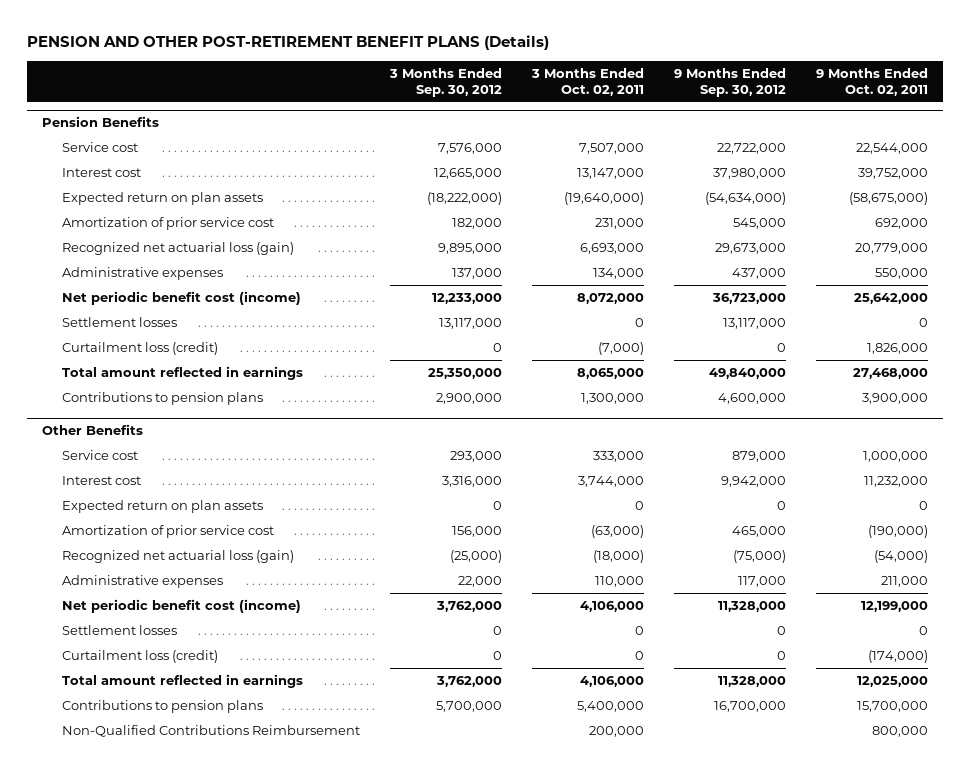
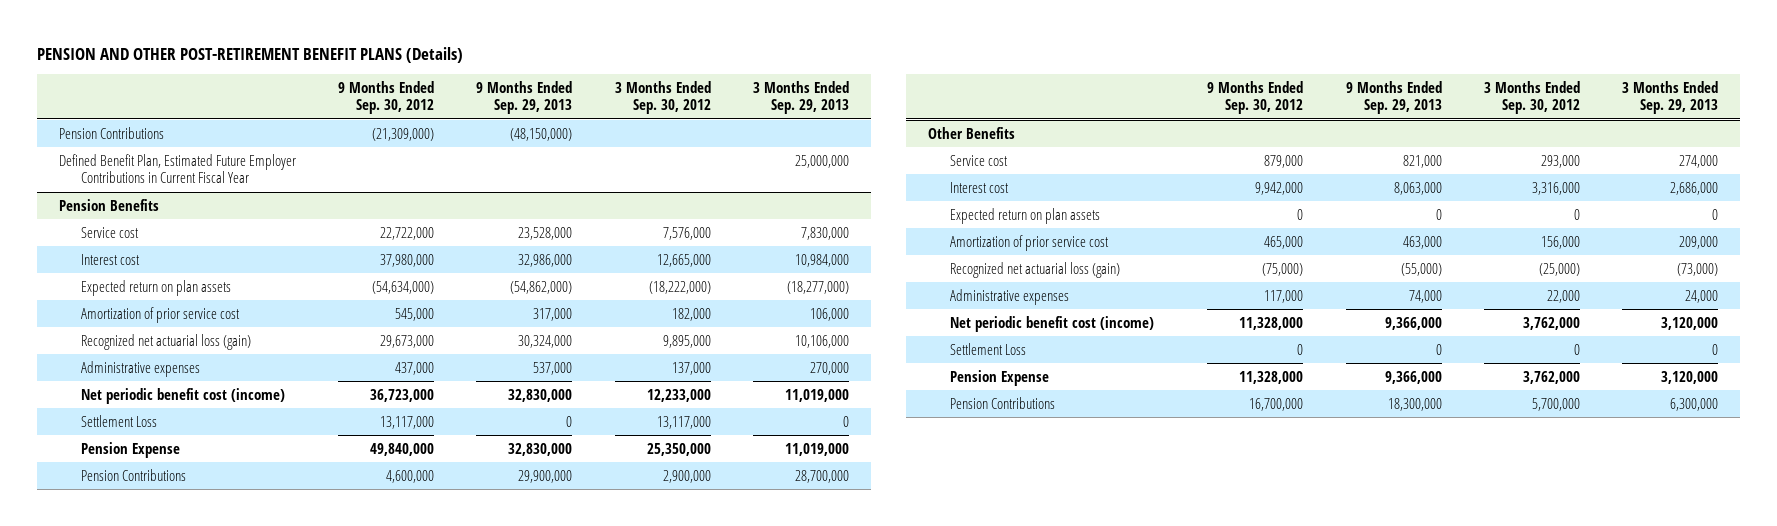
- | 3 Months Ended Sep. 30, 2012 | 3 Months Ended Oct. 02, 2011 | 9 Months Ended Sep. 30, 2012 | 9 Months Ended Oct. 02, 2011
+ | 9 Months Ended Sep. 30, 2012 | 9 Months Ended Sep. 29, 2013 | 3 Months Ended Sep. 30, 2012 | 3 Months Ended Sep. 29, 2013
+ Pension Contributions | (21,309,000) | (48,150,000) | |
+ Defined Benefit Plan, Estimated Future Employer Contributions in Current Fiscal Year | | | | 25,000,000
@ Pension Benefits
- Settlement losses | 13,117,000 | 0 | 13,117,000 | 0
- Curtailment loss (credit) | 0 | (7,000) | 0 | 1,826,000
- Total amount reflected in earnings | 25,350,000 | 8,065,000 | 49,840,000 | 27,468,000
- Contributions to pension plans | 2,900,000 | 1,300,000 | 4,600,000 | 3,900,000
+ Settlement Loss | 13,117,000 | 0 | 13,117,000 | 0
+ Pension Expense | 49,840,000 | 32,830,000 | 25,350,000 | 11,019,000
+ Pension Contributions | 4,600,000 | 29,900,000 | 2,900,000 | 28,700,000
@ Other Benefits
- Settlement losses | 0 | 0 | 0 | 0
- Curtailment loss (credit) | 0 | 0 | 0 | (174,000)
- Total amount reflected in earnings | 3,762,000 | 4,106,000 | 11,328,000 | 12,025,000
- Contributions to pension plans | 5,700,000 | 5,400,000 | 16,700,000 | 15,700,000
- Non-Qualified Contributions Reimbursement | | 200,000 | | 800,000
+ Settlement Loss | 0 | 0 | 0 | 0
+ Pension Expense | 11,328,000 | 9,366,000 | 3,762,000 | 3,120,000
+ Pension Contributions | 16,700,000 | 18,300,000 | 5,700,000 | 6,300,000

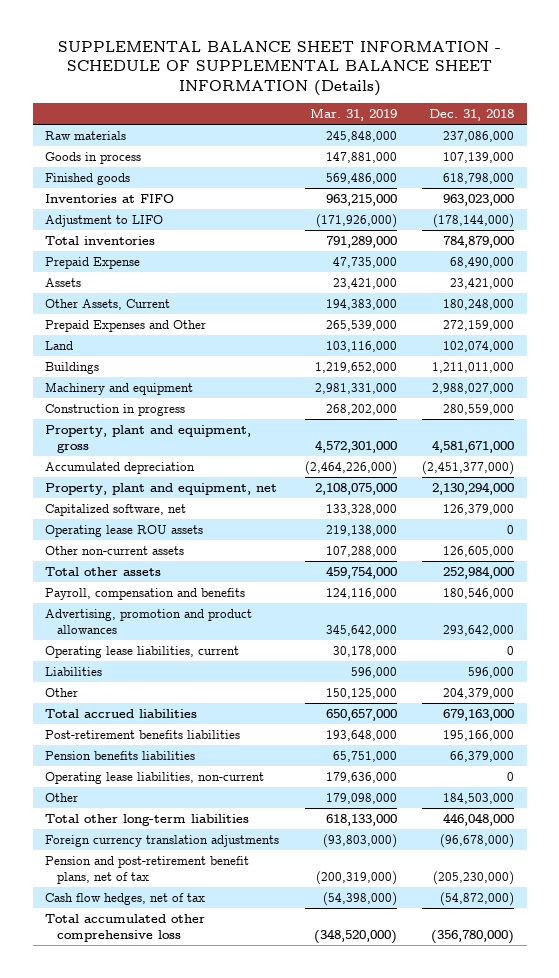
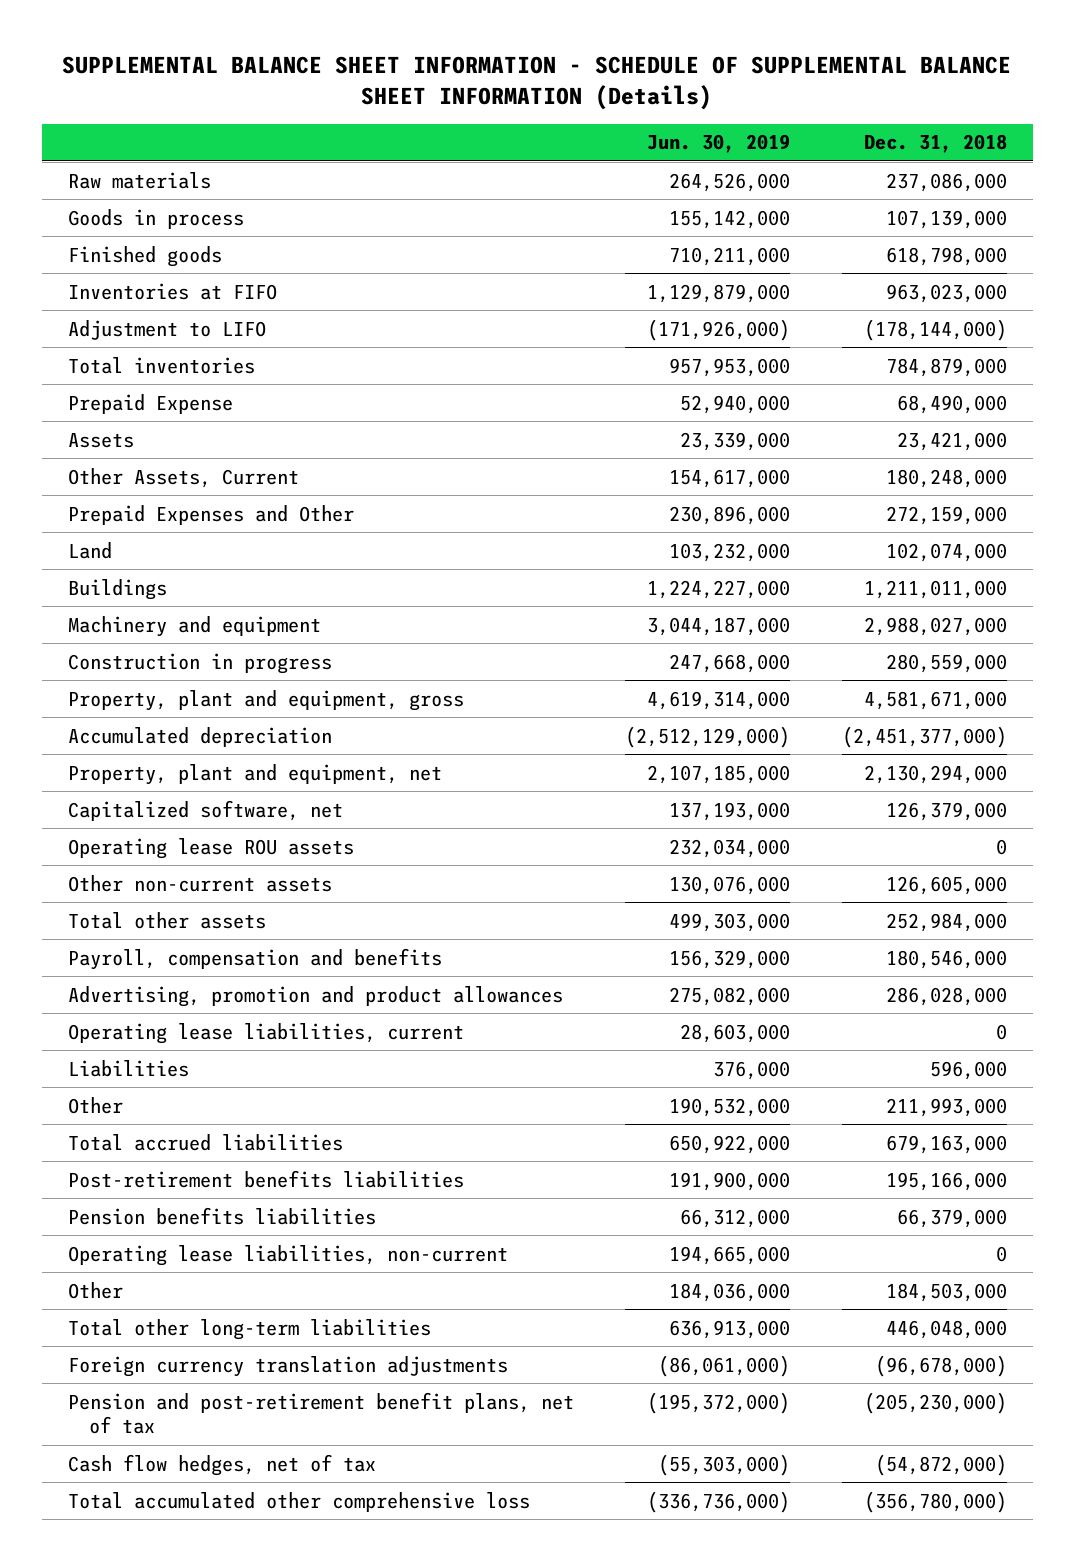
- | Mar. 31, 2019 | Dec. 31, 2018
+ | Jun. 30, 2019 | Dec. 31, 2018
- Advertising, promotion and product allowances | 345,642,000 | 293,642,000
+ Advertising, promotion and product allowances | 275,082,000 | 286,028,000
- Other | 150,125,000 | 204,379,000
+ Other | 190,532,000 | 211,993,000

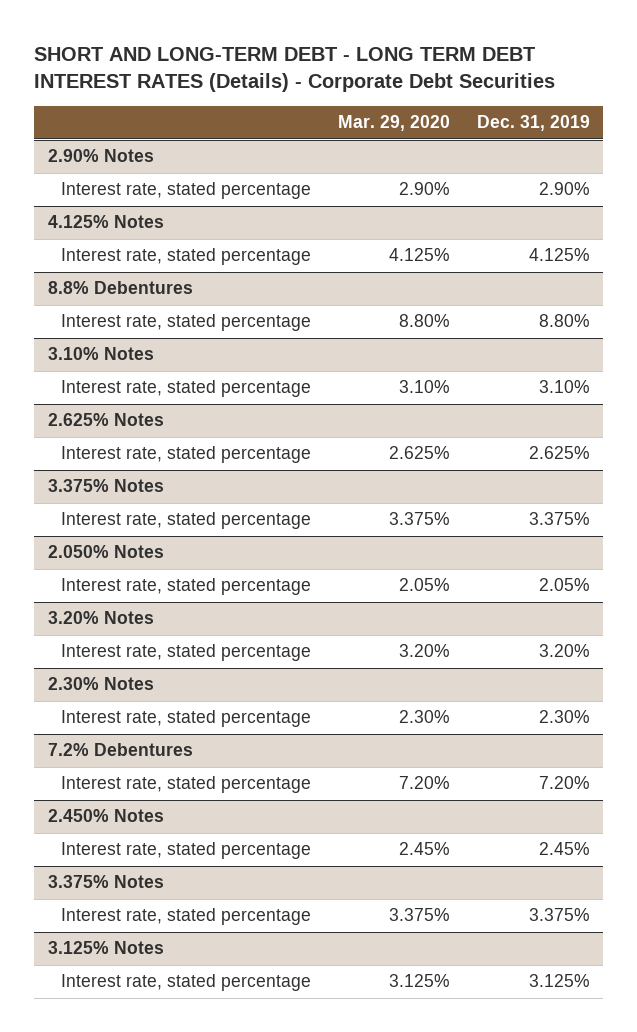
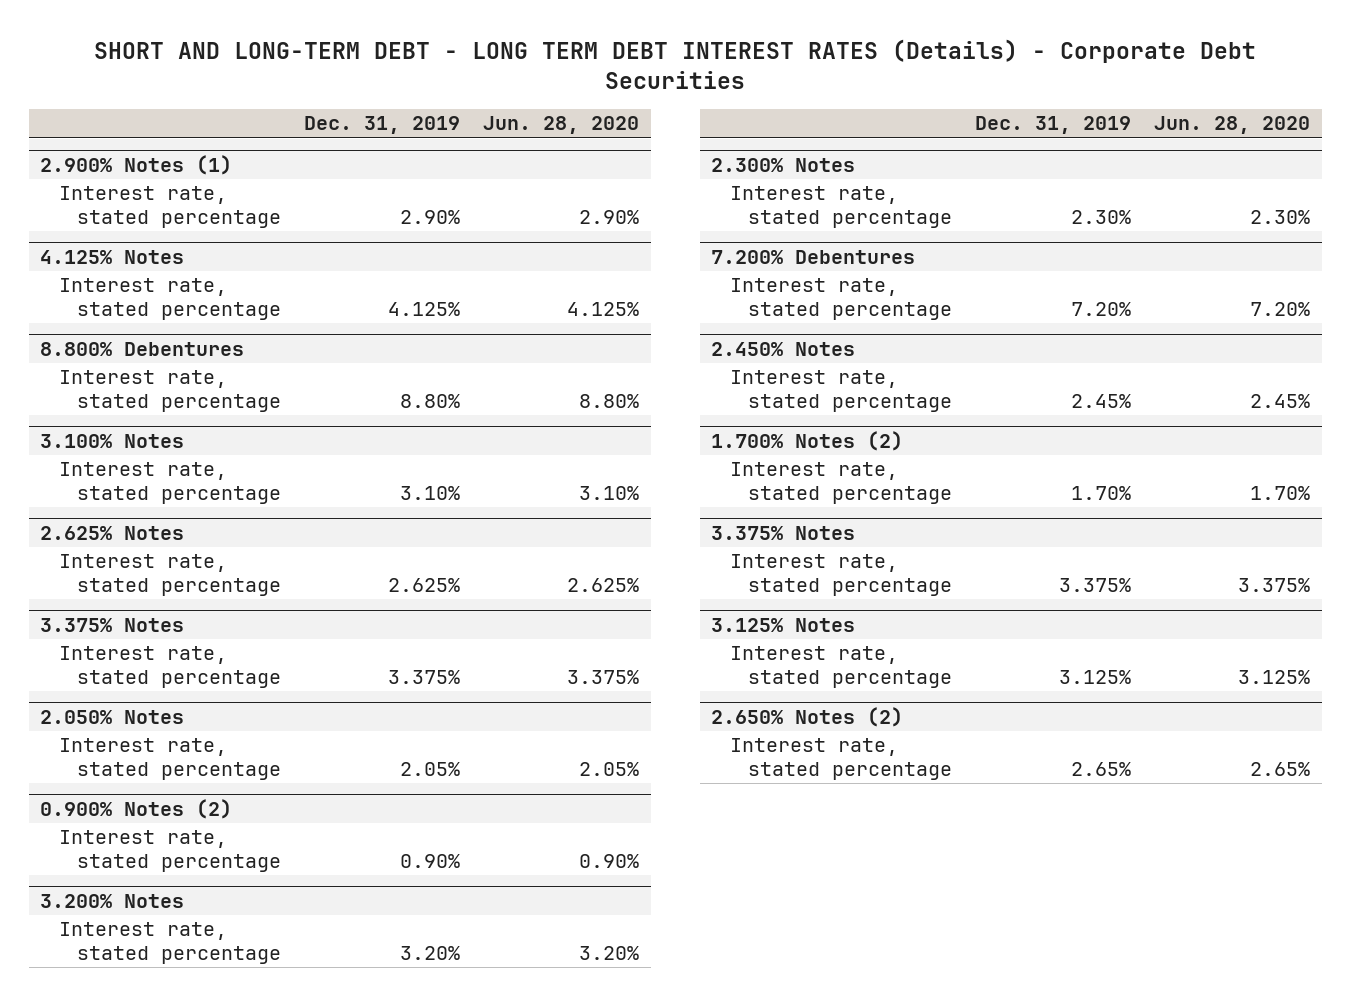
- | Mar. 29, 2020 | Dec. 31, 2019
+ | Dec. 31, 2019 | Jun. 28, 2020
- 2.90% Notes
+ 2.900% Notes (1)
- 8.8% Debentures
+ 8.800% Debentures
- 3.10% Notes
+ 3.100% Notes
- 3.20% Notes
+ 0.900% Notes (2)
+ Interest rate, stated percentage | 0.90% | 0.90%
+ 3.200% Notes
- 2.30% Notes
+ 2.300% Notes
- 7.2% Debentures
+ 7.200% Debentures
+ 1.700% Notes (2)
+ Interest rate, stated percentage | 1.70% | 1.70%
+ 2.650% Notes (2)
+ Interest rate, stated percentage | 2.65% | 2.65%

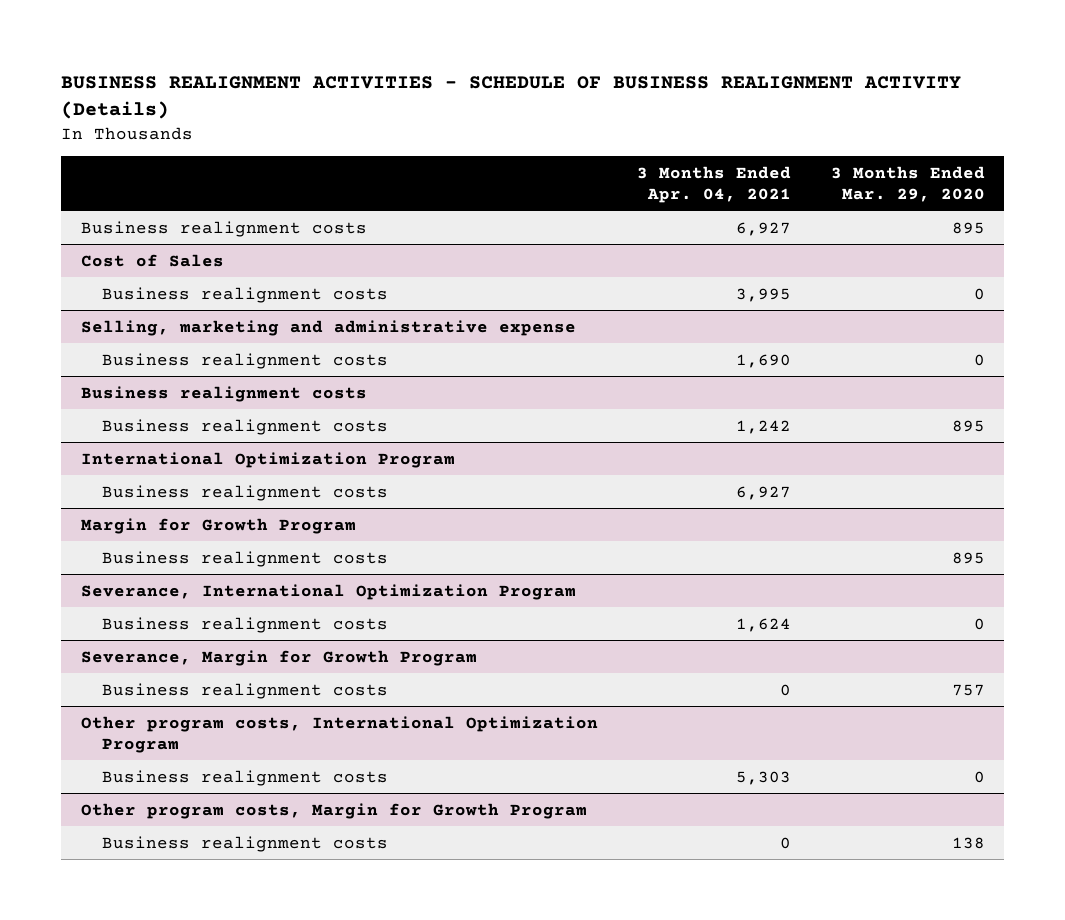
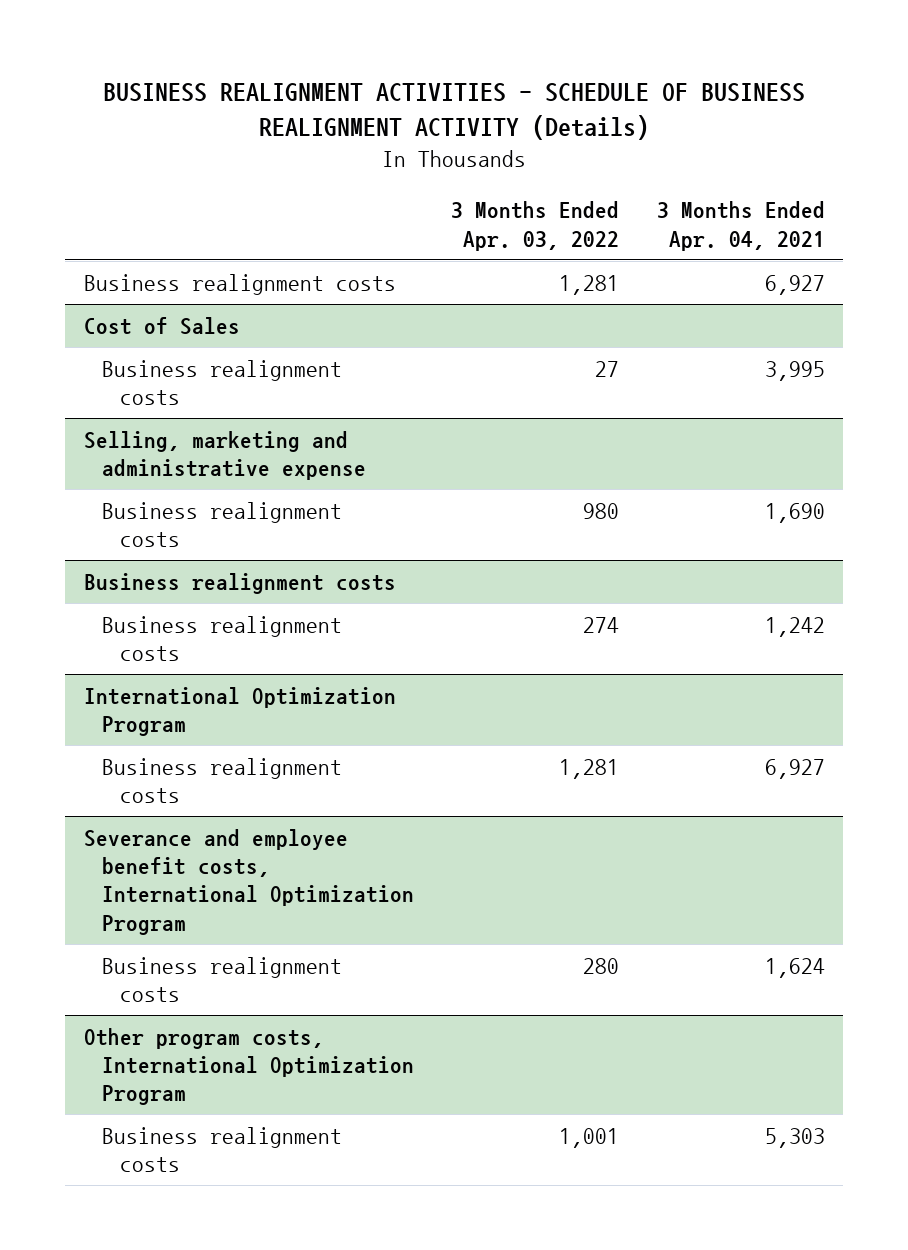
- | 3 Months Ended Apr. 04, 2021 | 3 Months Ended Mar. 29, 2020
+ | 3 Months Ended Apr. 03, 2022 | 3 Months Ended Apr. 04, 2021
- Margin for Growth Program
- Business realignment costs | | 895
- Severance, International Optimization Program
+ Severance and employee benefit costs, International Optimization Program
- Severance, Margin for Growth Program
- Business realignment costs | 0 | 757
- Other program costs, Margin for Growth Program
- Business realignment costs | 0 | 138

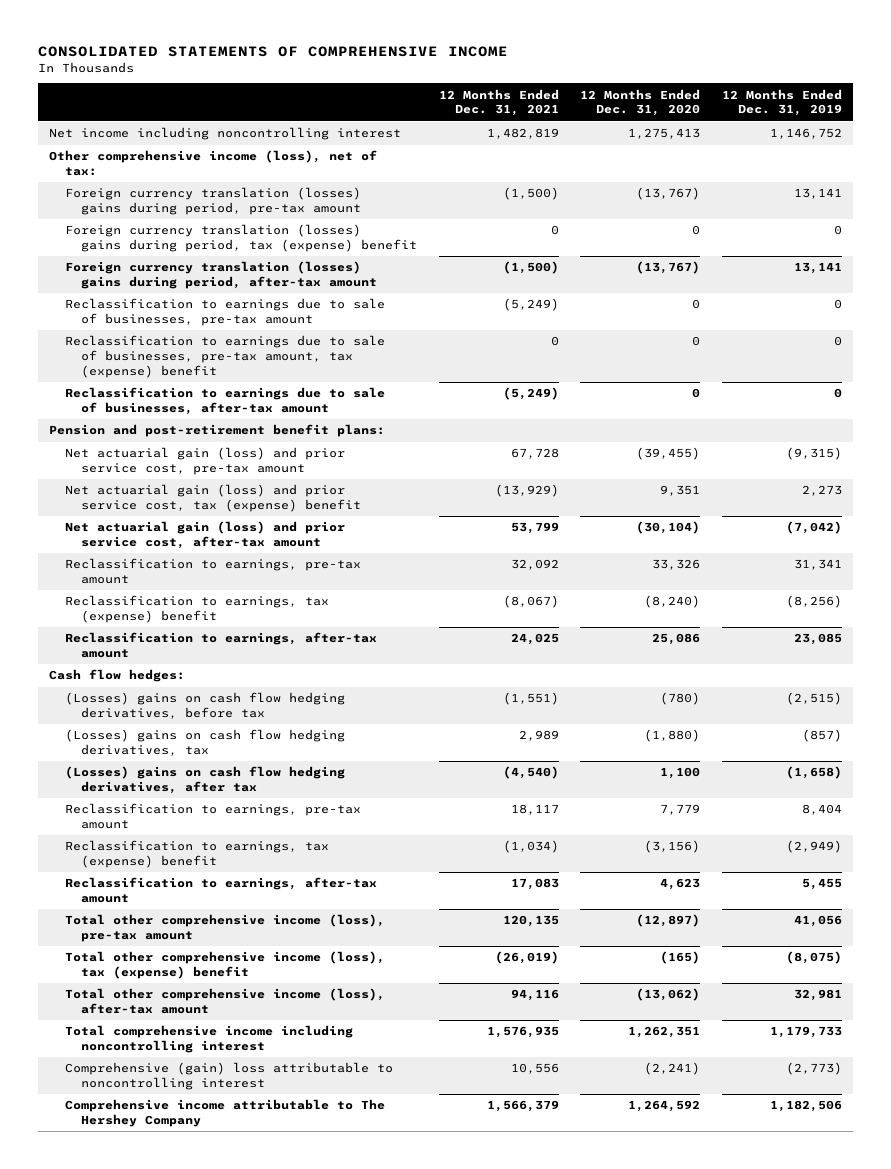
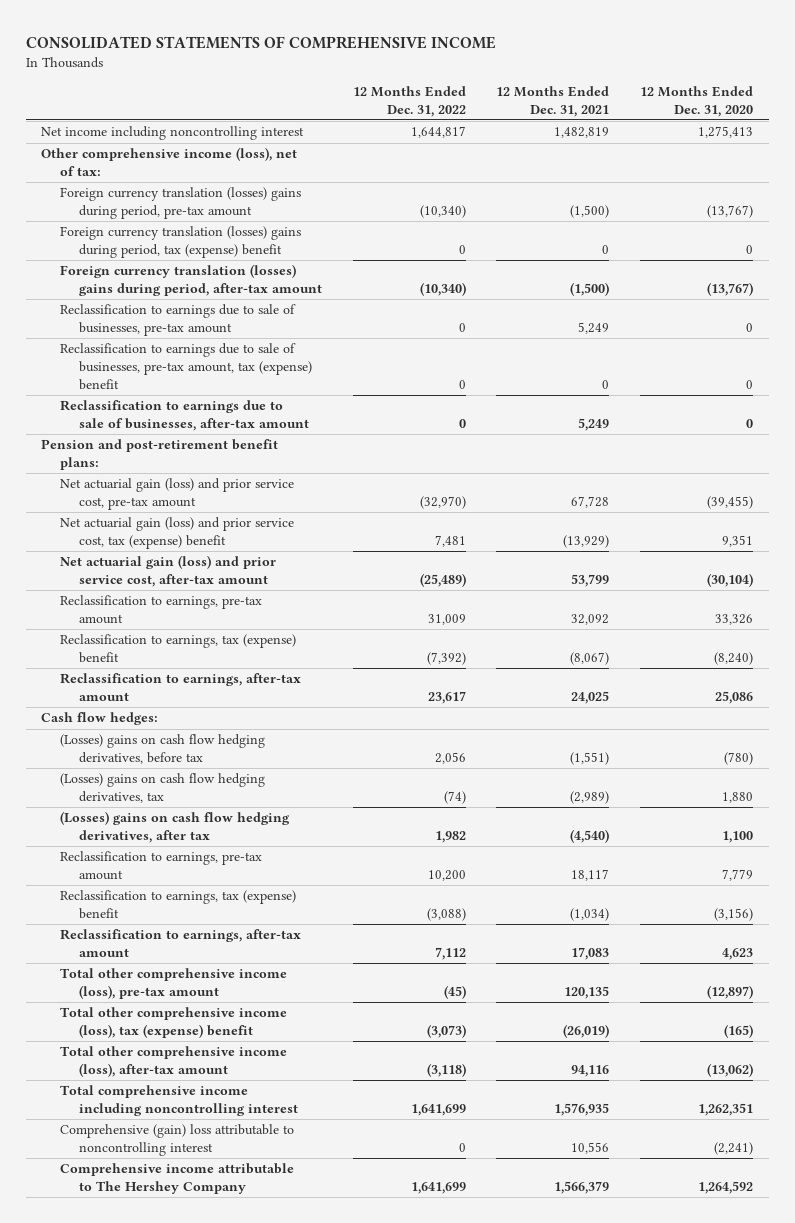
- | 12 Months Ended Dec. 31, 2021 | 12 Months Ended Dec. 31, 2020 | 12 Months Ended Dec. 31, 2019
+ | 12 Months Ended Dec. 31, 2022 | 12 Months Ended Dec. 31, 2021 | 12 Months Ended Dec. 31, 2020
- Reclassification to earnings due to sale of businesses, pre-tax amount | (5,249) | 0 | 0
+ Reclassification to earnings due to sale of businesses, pre-tax amount | 0 | 5,249 | 0
- Reclassification to earnings due to sale of businesses, after-tax amount | (5,249) | 0 | 0
+ Reclassification to earnings due to sale of businesses, after-tax amount | 0 | 5,249 | 0
- (Losses) gains on cash flow hedging derivatives, tax | 2,989 | (1,880) | (857)
+ (Losses) gains on cash flow hedging derivatives, tax | (74) | (2,989) | 1,880

